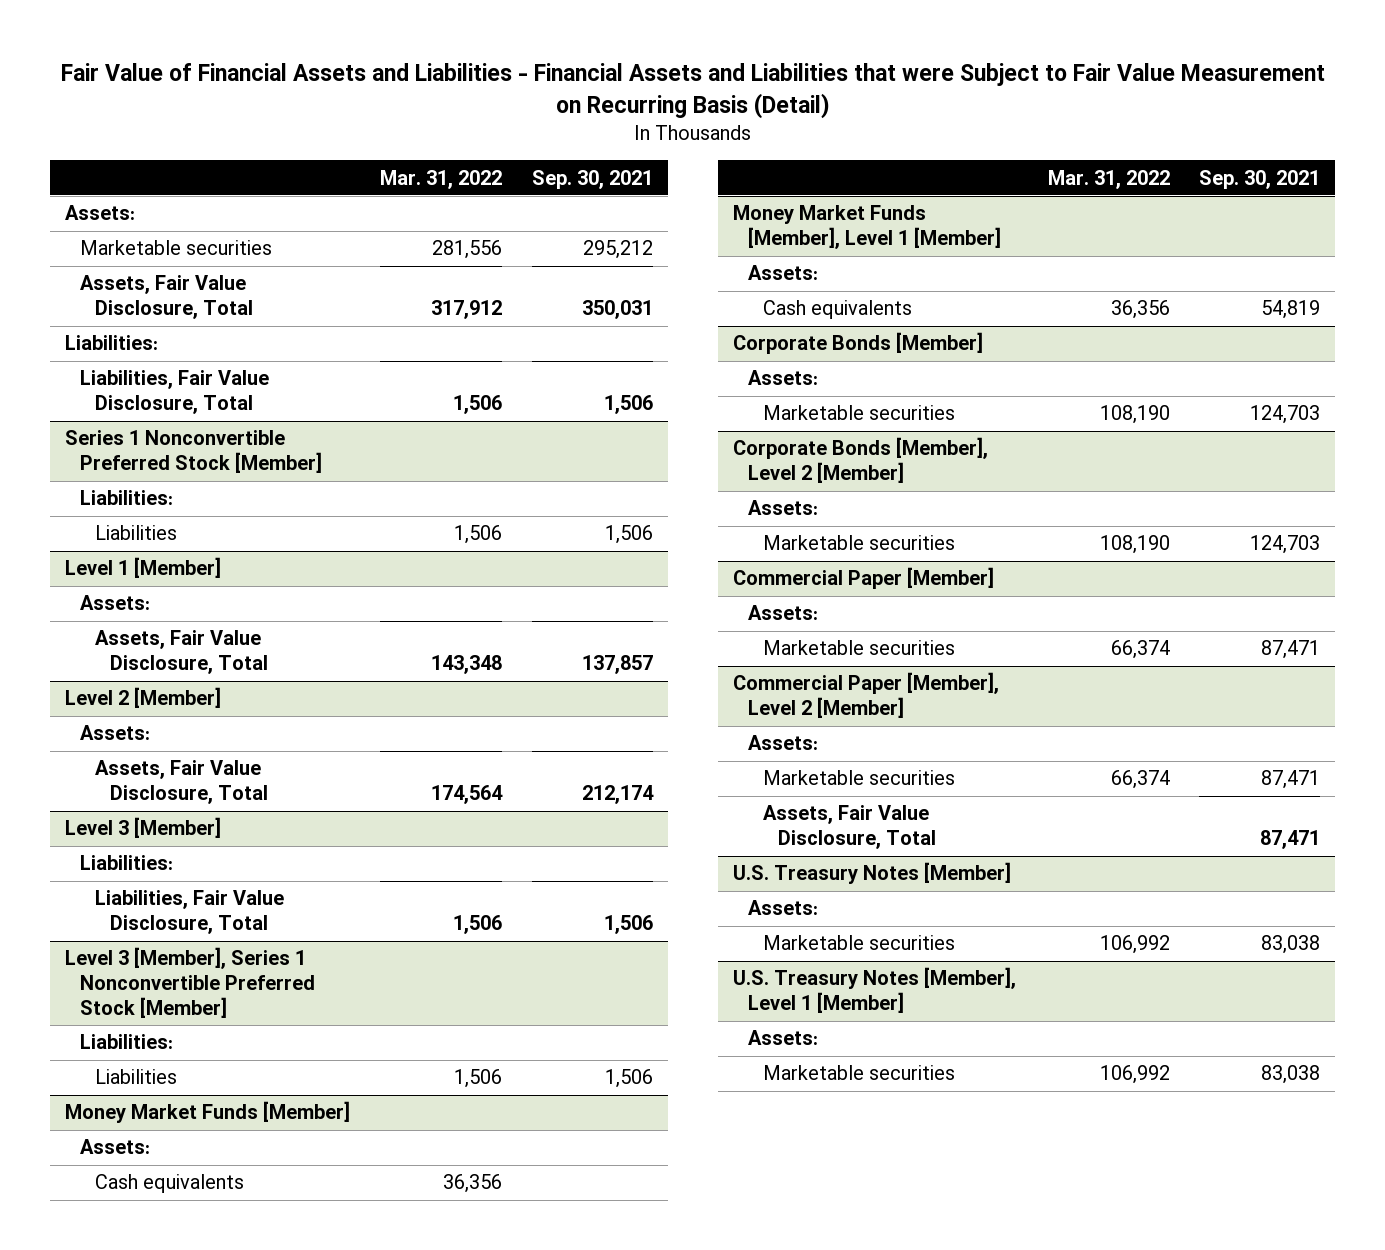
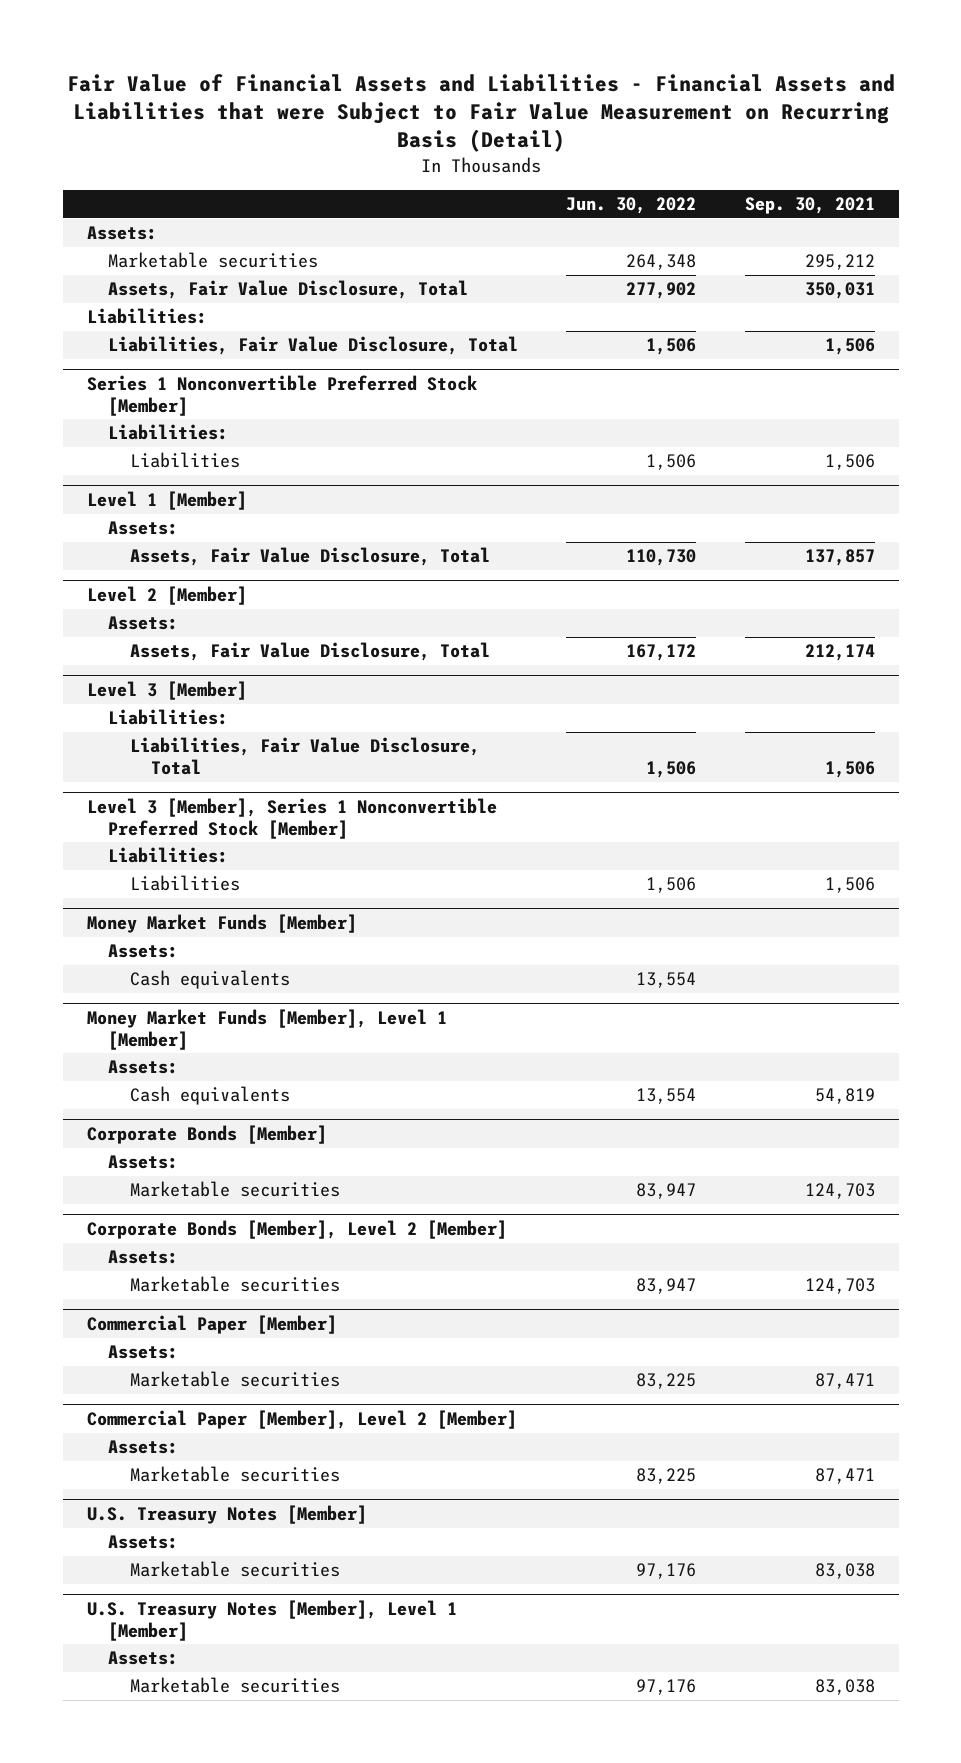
- | Mar. 31, 2022 | Sep. 30, 2021
+ | Jun. 30, 2022 | Sep. 30, 2021
@ Commercial Paper [Member], Level 2 [Member]
- Assets, Fair Value Disclosure, Total | | 87,471

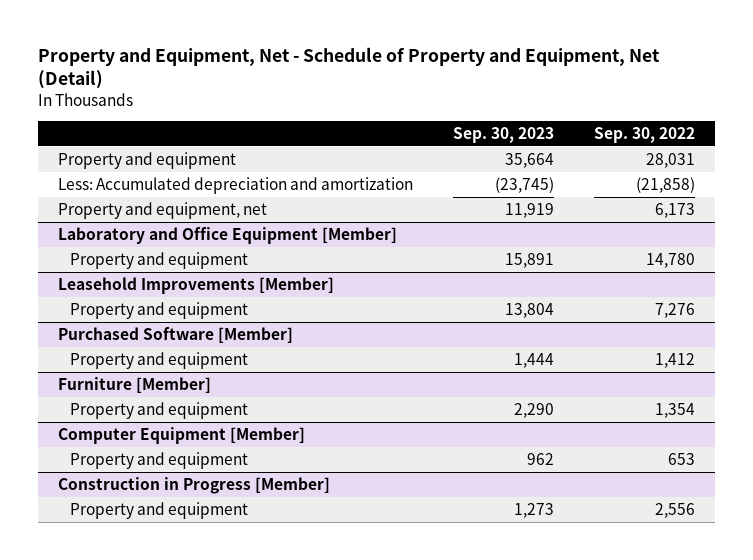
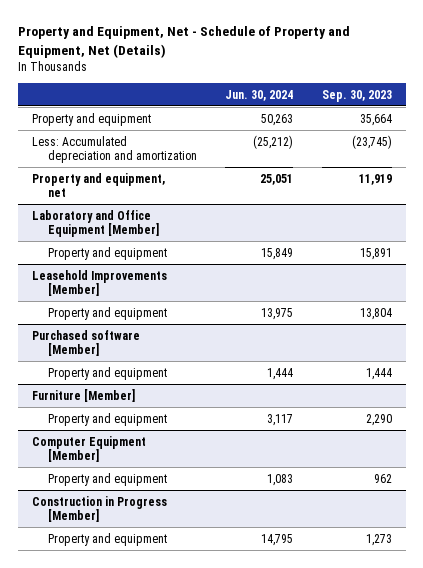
- Property and Equipment, Net - Schedule of Property and Equipment, Net (Detail)
+ Property and Equipment, Net - Schedule of Property and Equipment, Net (Details)
- | Sep. 30, 2023 | Sep. 30, 2022
+ | Jun. 30, 2024 | Sep. 30, 2023
- Purchased Software [Member]
+ Purchased software [Member]

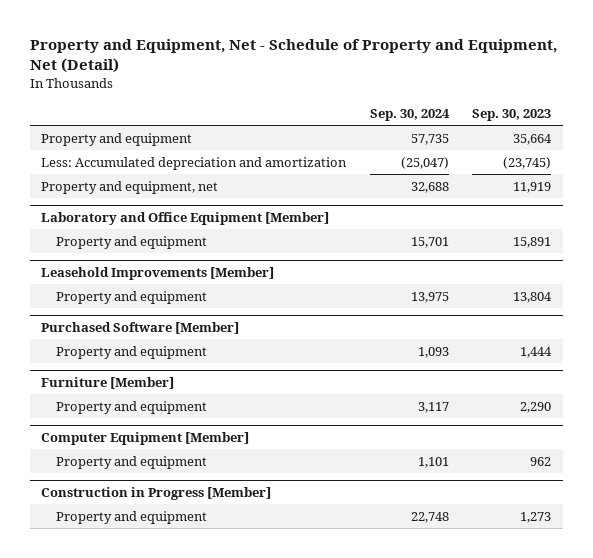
- Property and Equipment, Net - Schedule of Property and Equipment, Net (Details)
+ Property and Equipment, Net - Schedule of Property and Equipment, Net (Detail)
- | Jun. 30, 2024 | Sep. 30, 2023
+ | Sep. 30, 2024 | Sep. 30, 2023
- Purchased software [Member]
+ Purchased Software [Member]

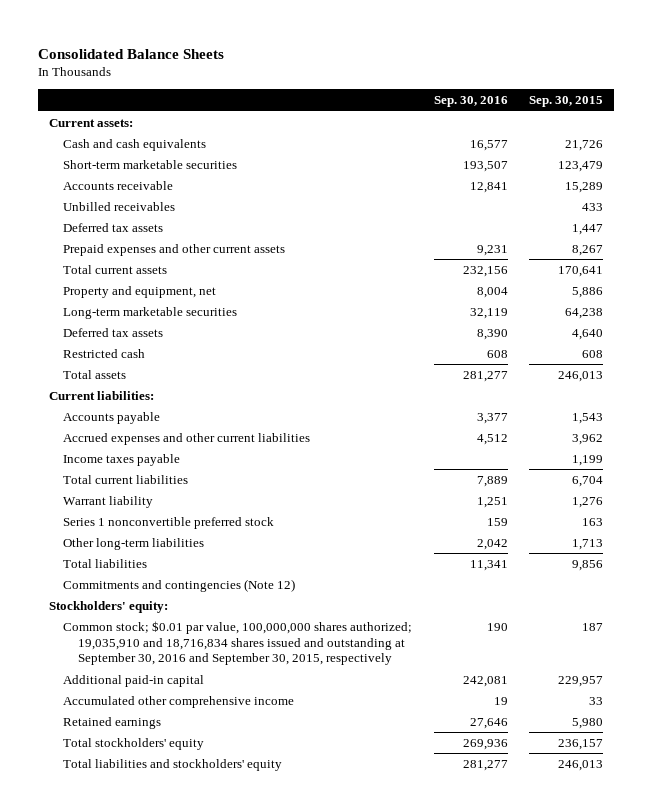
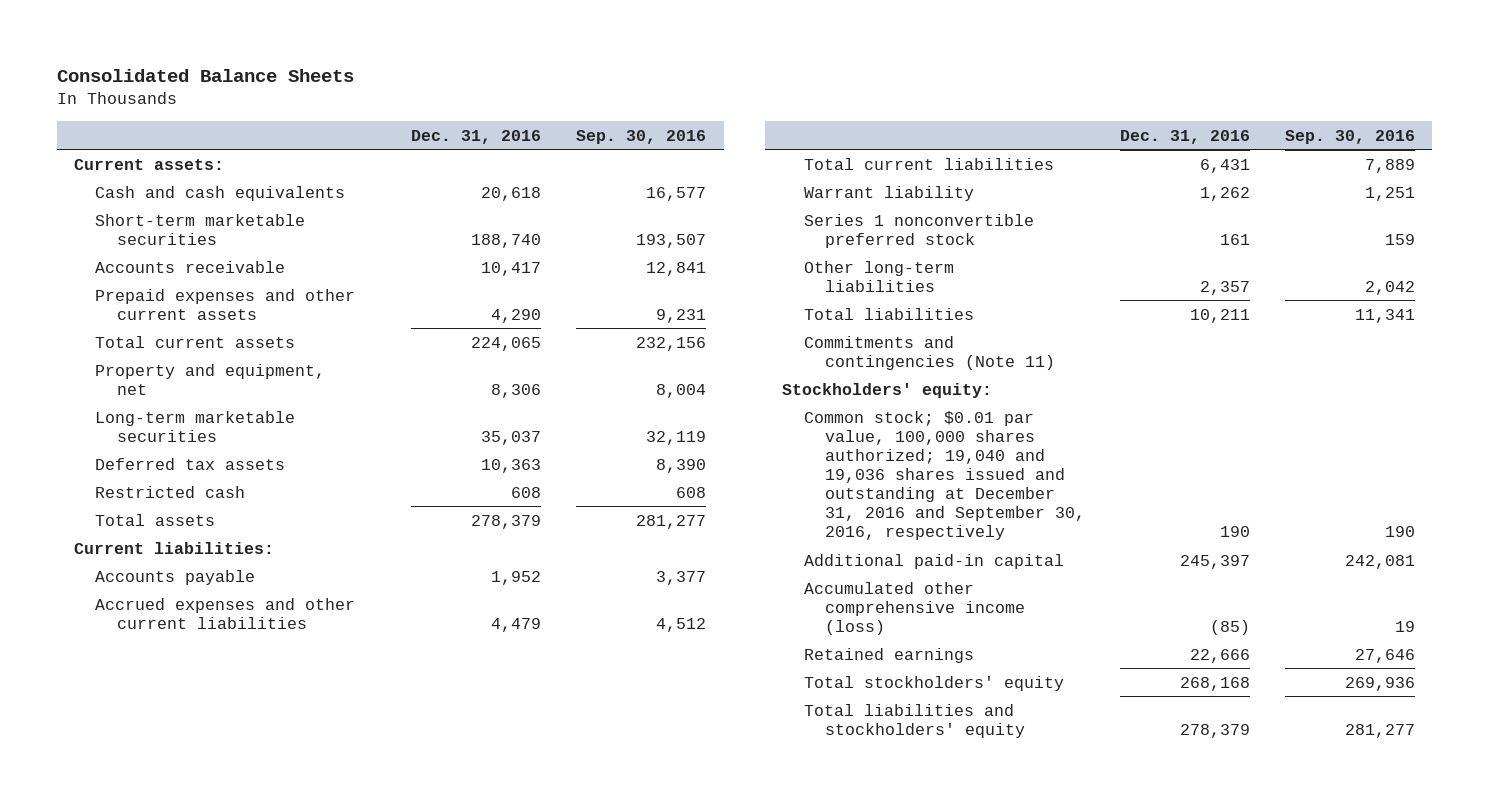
- | Sep. 30, 2016 | Sep. 30, 2015
+ | Dec. 31, 2016 | Sep. 30, 2016
- Unbilled receivables | | 433
- Deferred tax assets | | 1,447
- Income taxes payable | | 1,199
- Commitments and contingencies (Note 12)
+ Commitments and contingencies (Note 11)
- Common stock; $0.01 par value, 100,000,000 shares authorized; 19,035,910 and 18,716,834 shares issued and outstanding at September 30, 2016 and September 30, 2015, respectively | 190 | 187
+ Common stock; $0.01 par value, 100,000 shares authorized; 19,040 and 19,036 shares issued and outstanding at December 31, 2016 and September 30, 2016, respectively | 190 | 190
- Accumulated other comprehensive income | 19 | 33
+ Accumulated other comprehensive income (loss) | (85) | 19

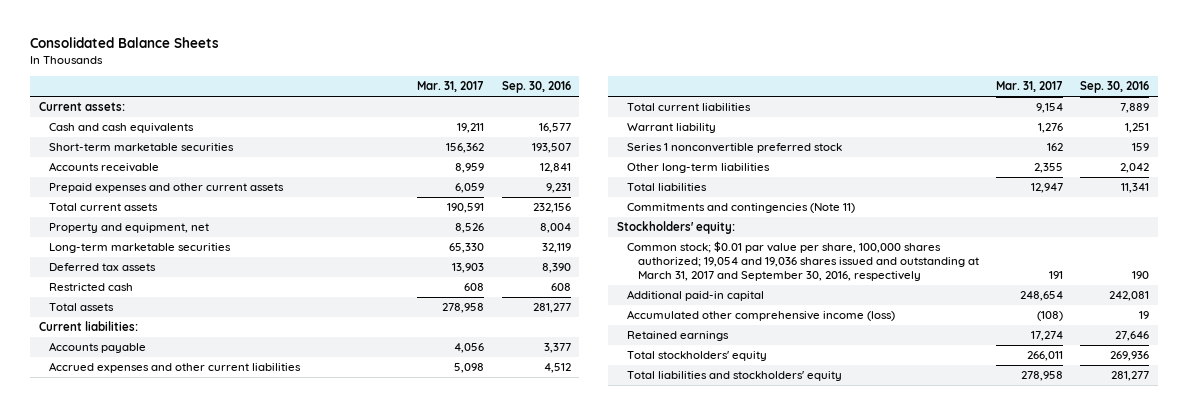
- | Dec. 31, 2016 | Sep. 30, 2016
+ | Mar. 31, 2017 | Sep. 30, 2016
- Common stock; $0.01 par value, 100,000 shares authorized; 19,040 and 19,036 shares issued and outstanding at December 31, 2016 and September 30, 2016, respectively | 190 | 190
+ Common stock; $0.01 par value per share, 100,000 shares authorized; 19,054 and 19,036 shares issued and outstanding at March 31, 2017 and September 30, 2016, respectively | 191 | 190

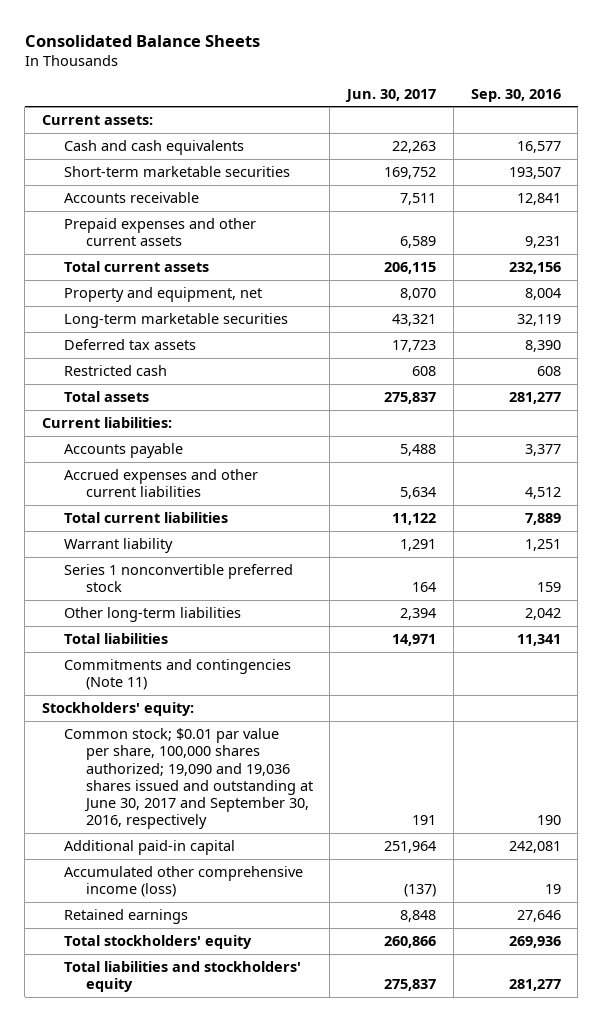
- | Mar. 31, 2017 | Sep. 30, 2016
+ | Jun. 30, 2017 | Sep. 30, 2016
- Common stock; $0.01 par value per share, 100,000 shares authorized; 19,054 and 19,036 shares issued and outstanding at March 31, 2017 and September 30, 2016, respectively | 191 | 190
+ Common stock; $0.01 par value per share, 100,000 shares authorized; 19,090 and 19,036 shares issued and outstanding at June 30, 2017 and September 30, 2016, respectively | 191 | 190

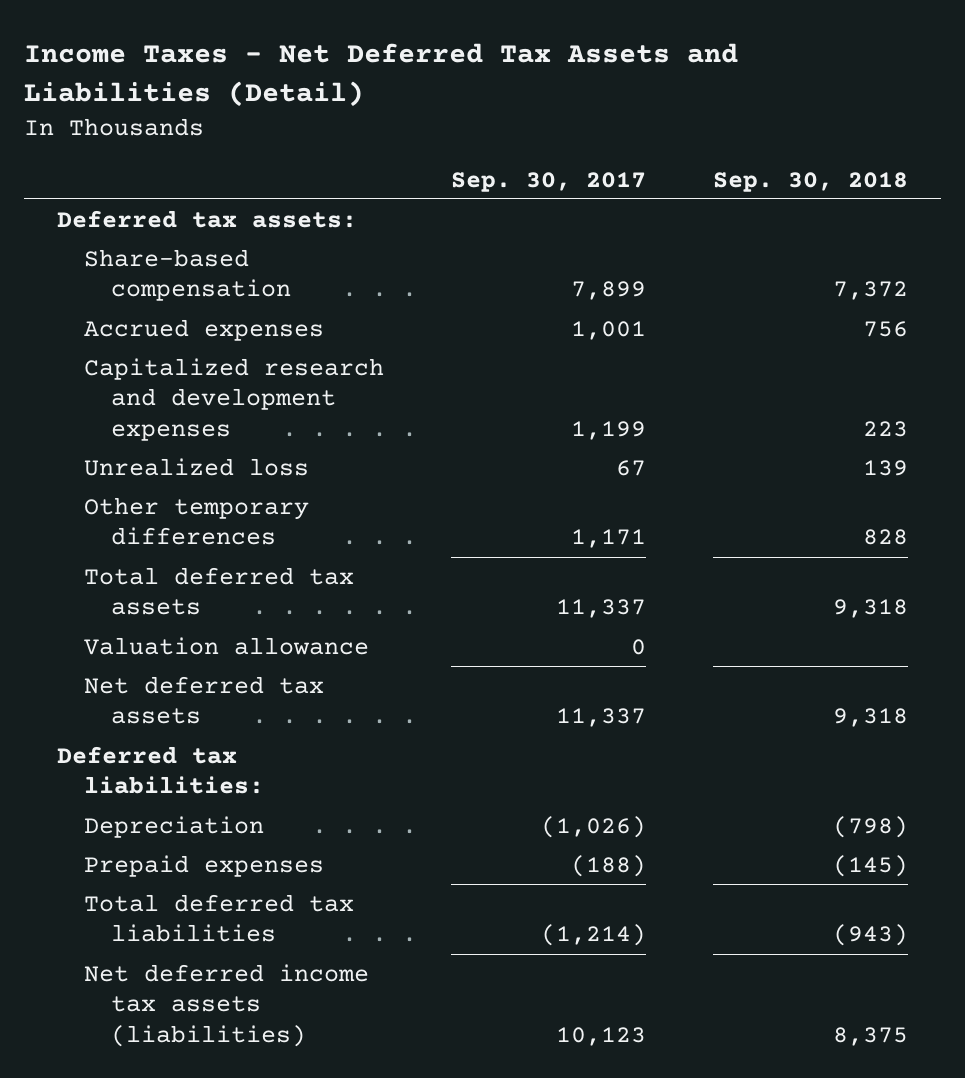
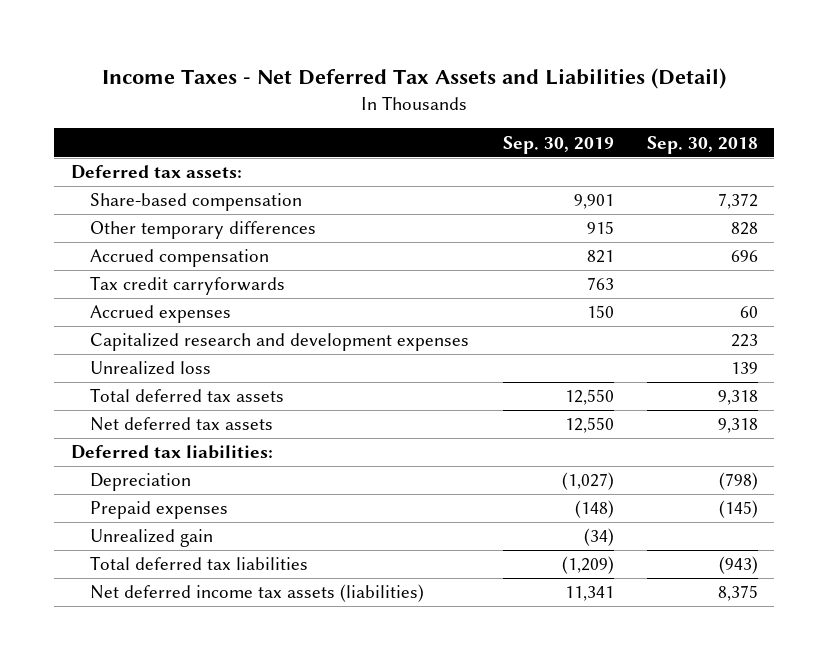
- | Sep. 30, 2017 | Sep. 30, 2018
+ | Sep. 30, 2019 | Sep. 30, 2018
- Accrued expenses | 1,001 | 756
moved up: Other temporary differences | 915 | 828
+ Accrued compensation | 821 | 696
+ Tax credit carryforwards | 763 |
+ Accrued expenses | 150 | 60
- Valuation allowance | 0 |
+ Unrealized gain | (34) |

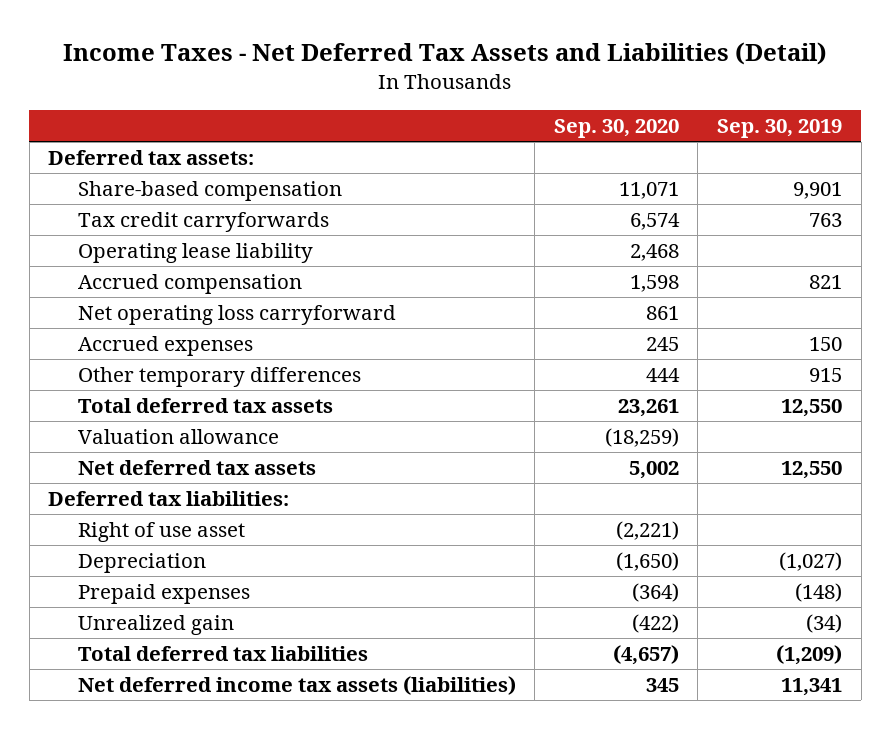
- | Sep. 30, 2019 | Sep. 30, 2018
+ | Sep. 30, 2020 | Sep. 30, 2019
+ Operating lease liability | 2,468 |
moved down: Accrued compensation | 1,598 | 821
+ Net operating loss carryforward | 861 |
- Capitalized research and development expenses | | 223
- Unrealized loss | | 139
moved down: Other temporary differences | 444 | 915
+ Valuation allowance | (18,259) |
+ Right of use asset | (2,221) |

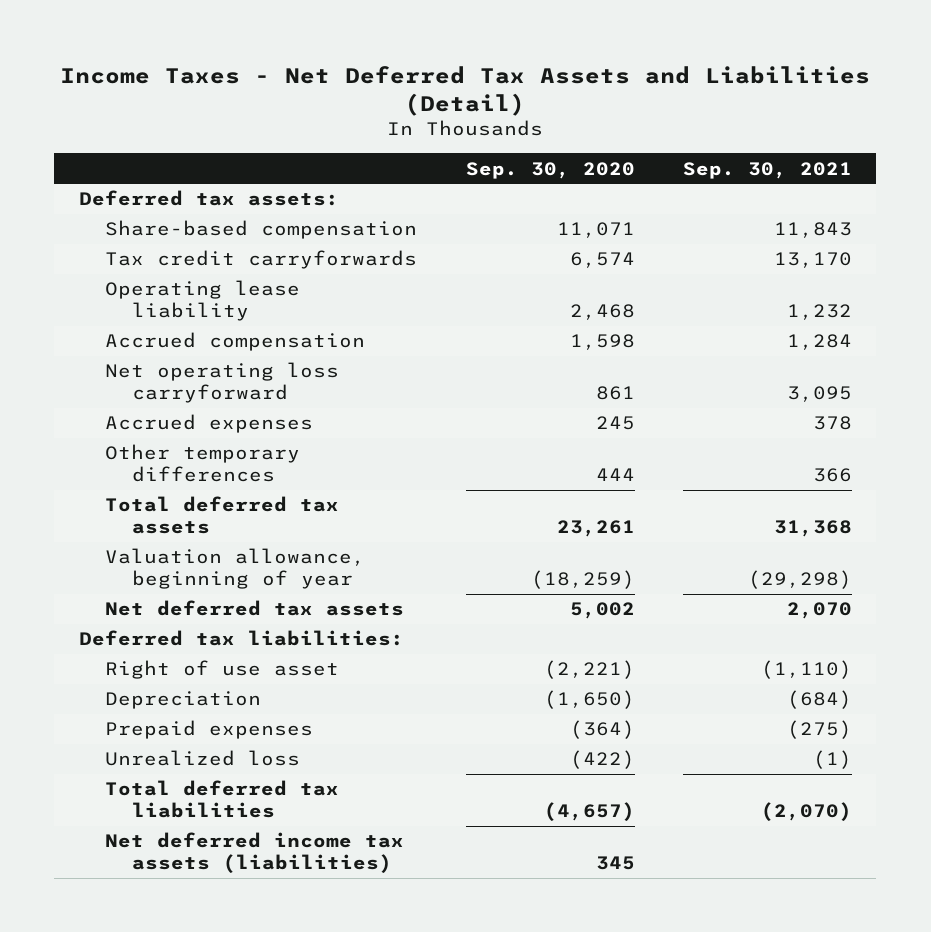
- | Sep. 30, 2020 | Sep. 30, 2019
+ | Sep. 30, 2020 | Sep. 30, 2021
- Valuation allowance | (18,259) |
+ Valuation allowance, beginning of year | (18,259) | (29,298)
- Unrealized gain | (422) | (34)
+ Unrealized loss | (422) | (1)

